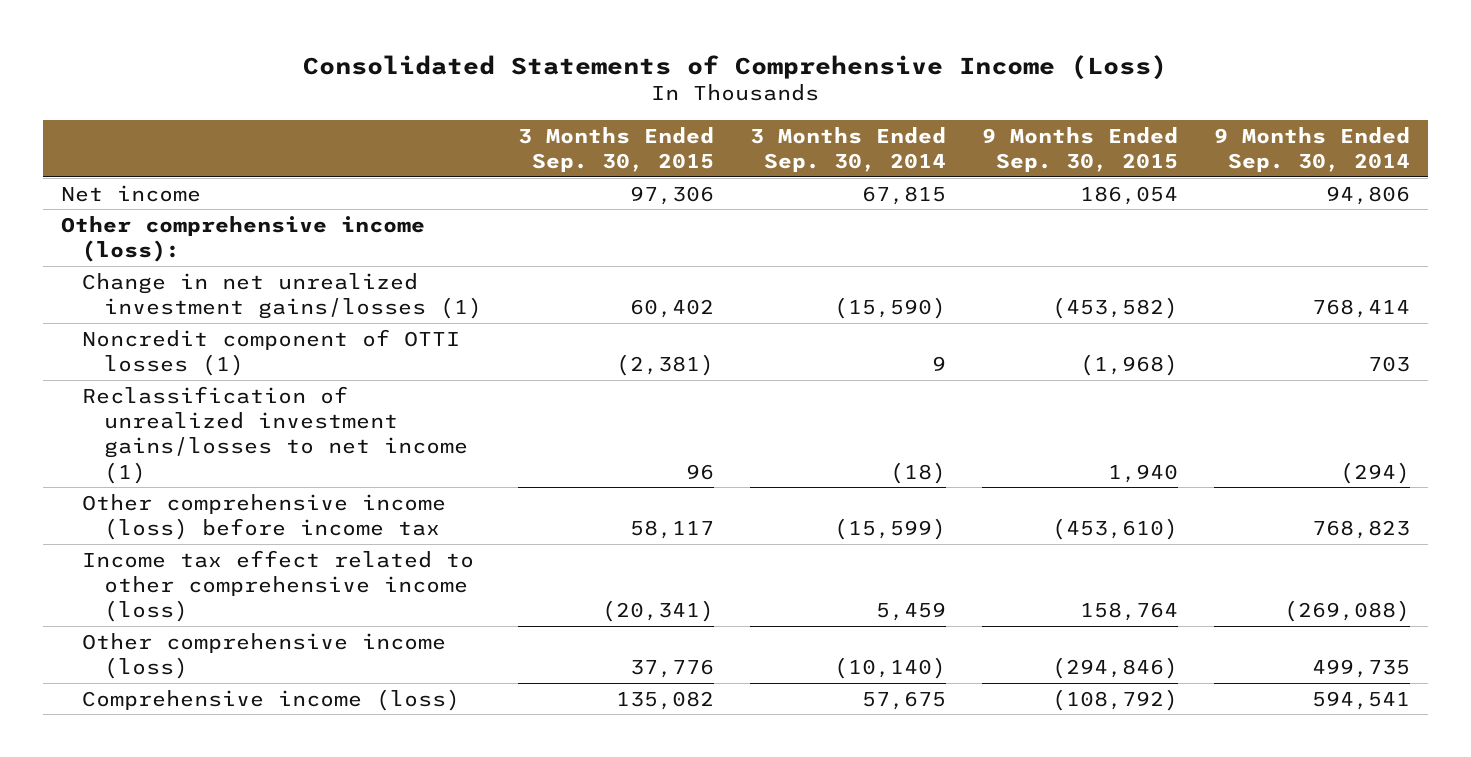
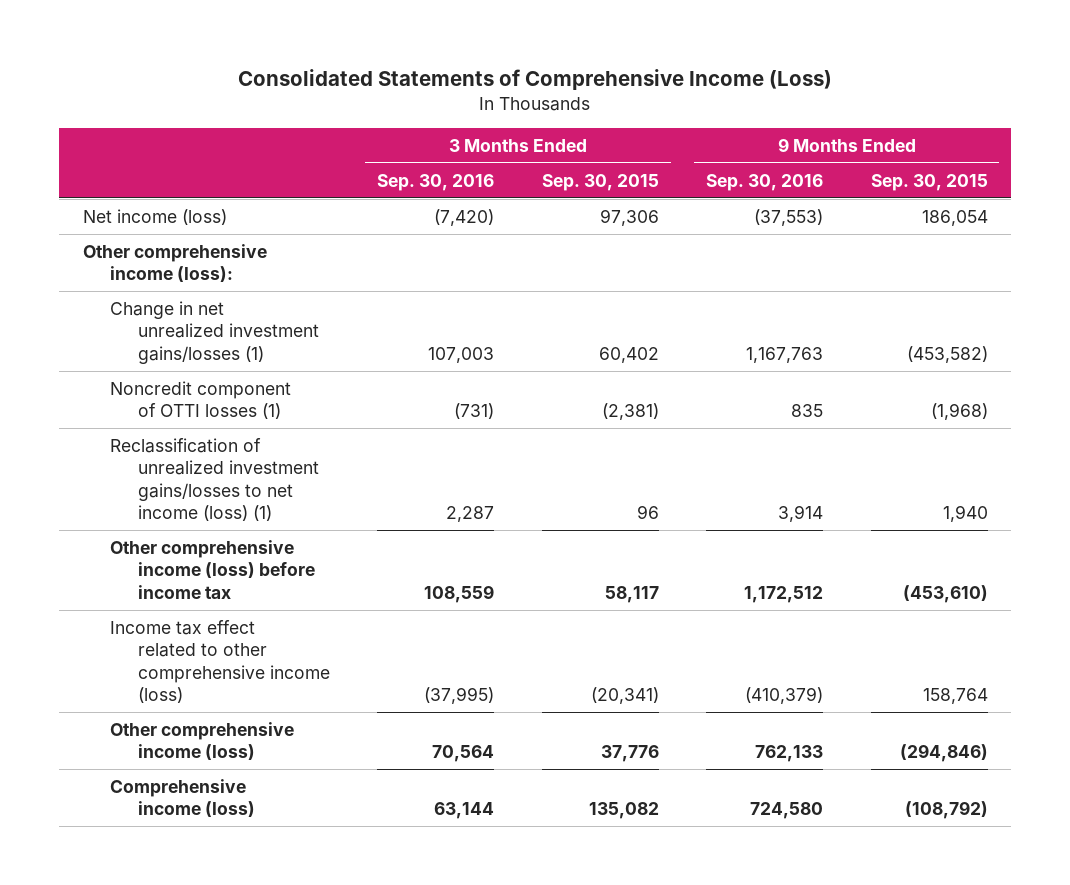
- | 3 Months Ended Sep. 30, 2015 | 3 Months Ended Sep. 30, 2014 | 9 Months Ended Sep. 30, 2015 | 9 Months Ended Sep. 30, 2014
+ | 3 Months Ended Sep. 30, 2016 | 3 Months Ended Sep. 30, 2015 | 9 Months Ended Sep. 30, 2016 | 9 Months Ended Sep. 30, 2015
- Net income | 97,306 | 67,815 | 186,054 | 94,806
+ Net income (loss) | (7,420) | 97,306 | (37,553) | 186,054
- Reclassification of unrealized investment gains/losses to net income (1) | 96 | (18) | 1,940 | (294)
+ Reclassification of unrealized investment gains/losses to net income (loss) (1) | 2,287 | 96 | 3,914 | 1,940

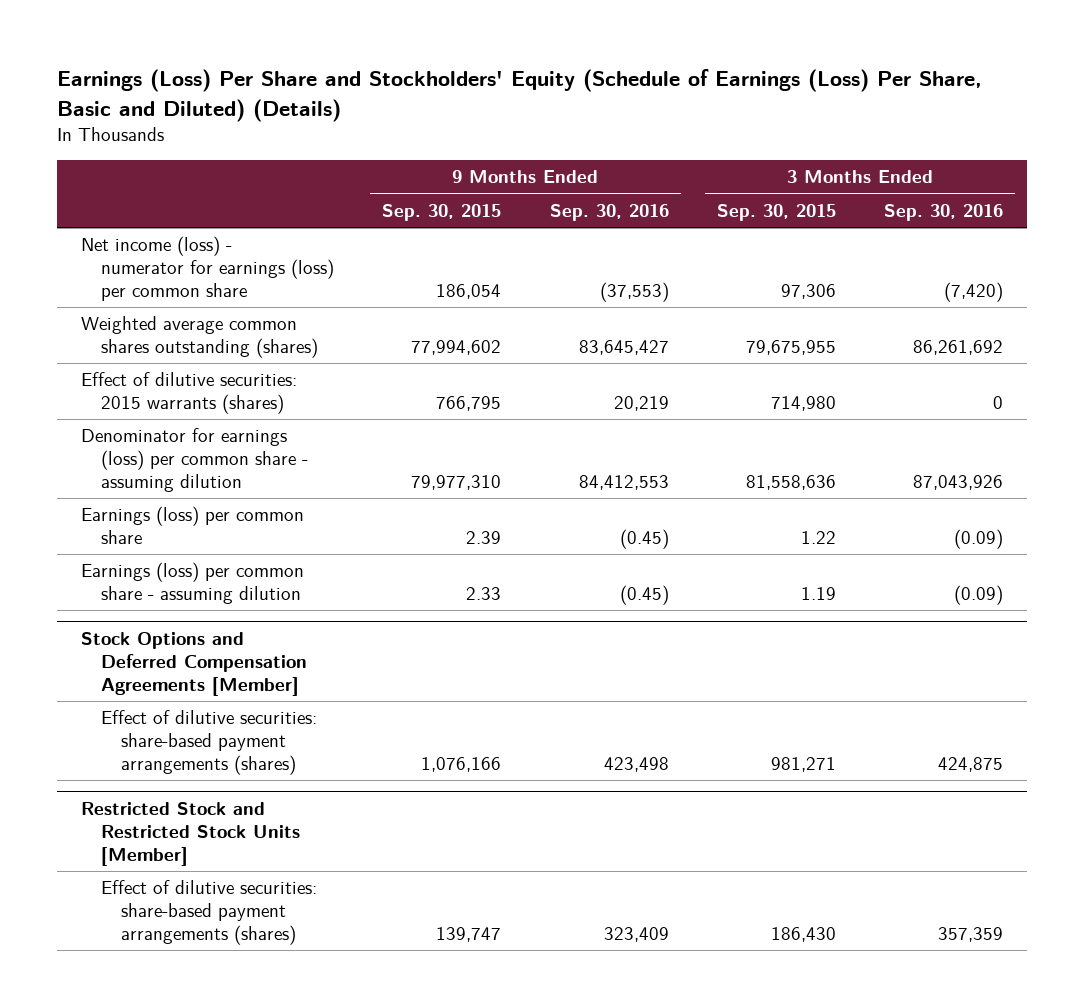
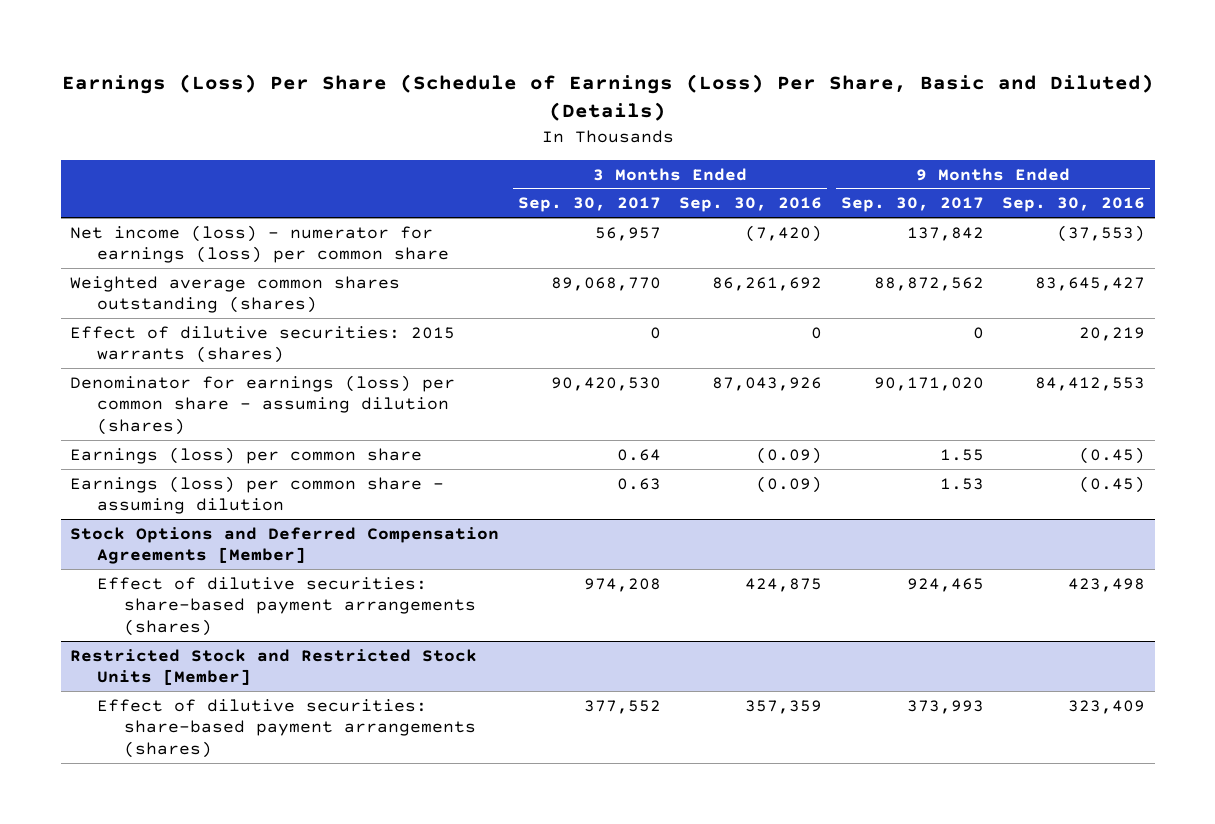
- Earnings (Loss) Per Share and Stockholders' Equity (Schedule of Earnings (Loss) Per Share, Basic and Diluted) (Details)
+ Earnings (Loss) Per Share (Schedule of Earnings (Loss) Per Share, Basic and Diluted) (Details)
- | 9 Months Ended Sep. 30, 2015 | 9 Months Ended Sep. 30, 2016 | 3 Months Ended Sep. 30, 2015 | 3 Months Ended Sep. 30, 2016
+ | 3 Months Ended Sep. 30, 2017 | 3 Months Ended Sep. 30, 2016 | 9 Months Ended Sep. 30, 2017 | 9 Months Ended Sep. 30, 2016
- Denominator for earnings (loss) per common share - assuming dilution | 79,977,310 | 84,412,553 | 81,558,636 | 87,043,926
+ Denominator for earnings (loss) per common share - assuming dilution (shares) | 90,420,530 | 87,043,926 | 90,171,020 | 84,412,553

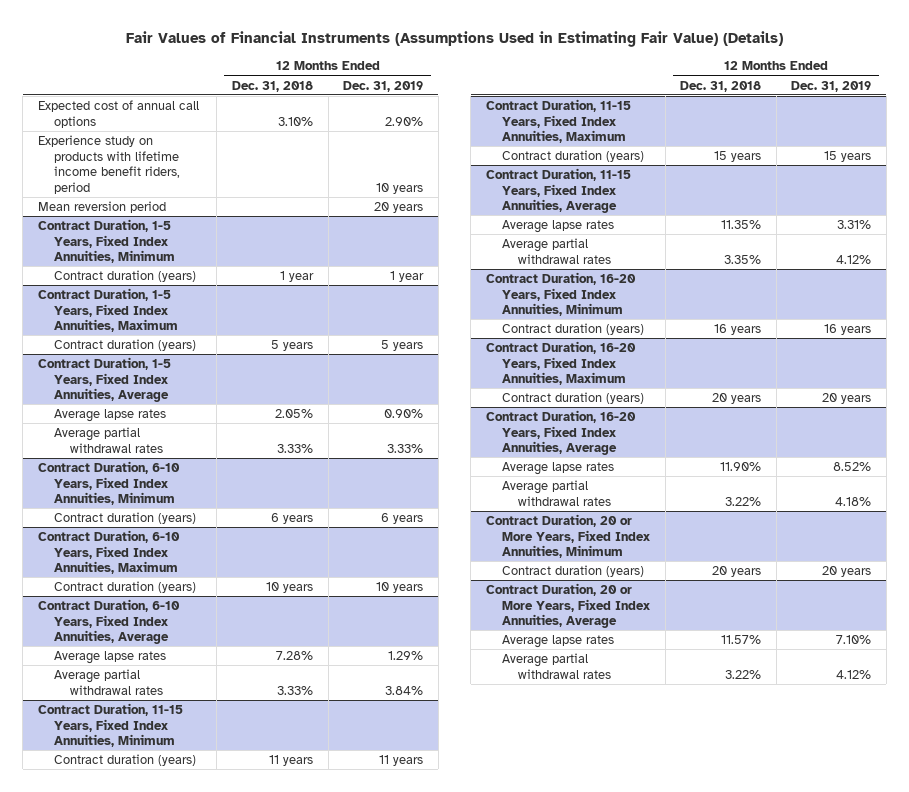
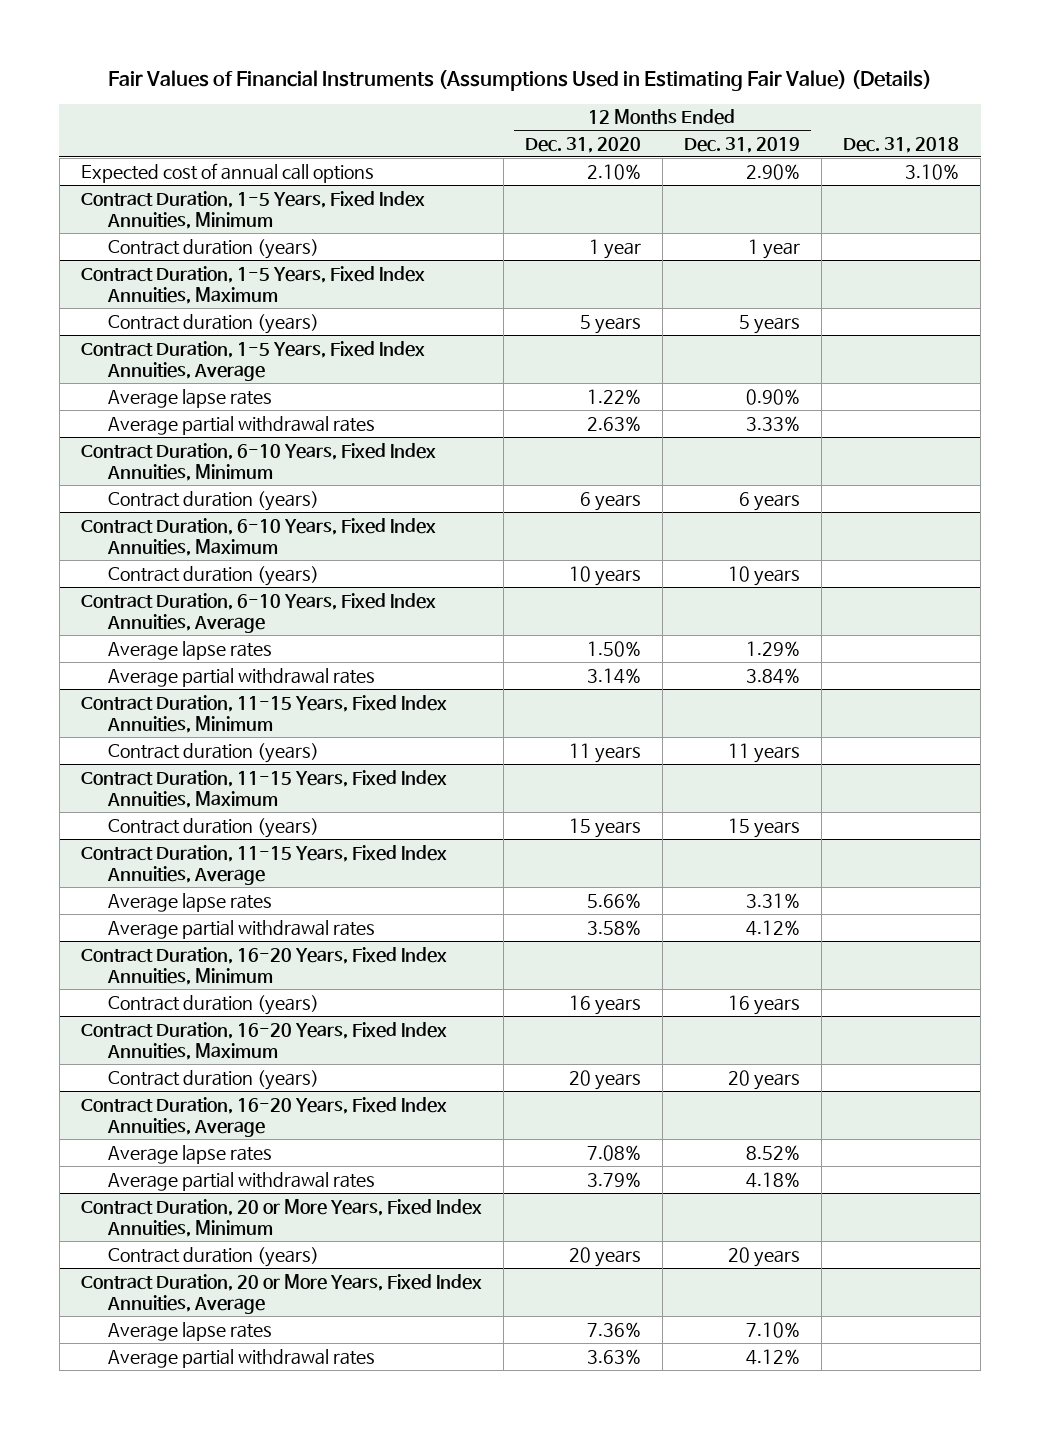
- | 12 Months Ended Dec. 31, 2018 | 12 Months Ended Dec. 31, 2019
+ | 12 Months Ended Dec. 31, 2020 | 12 Months Ended Dec. 31, 2019 | Dec. 31, 2018
- Experience study on products with lifetime income benefit riders, period | | 10 years
- Mean reversion period | | 20 years

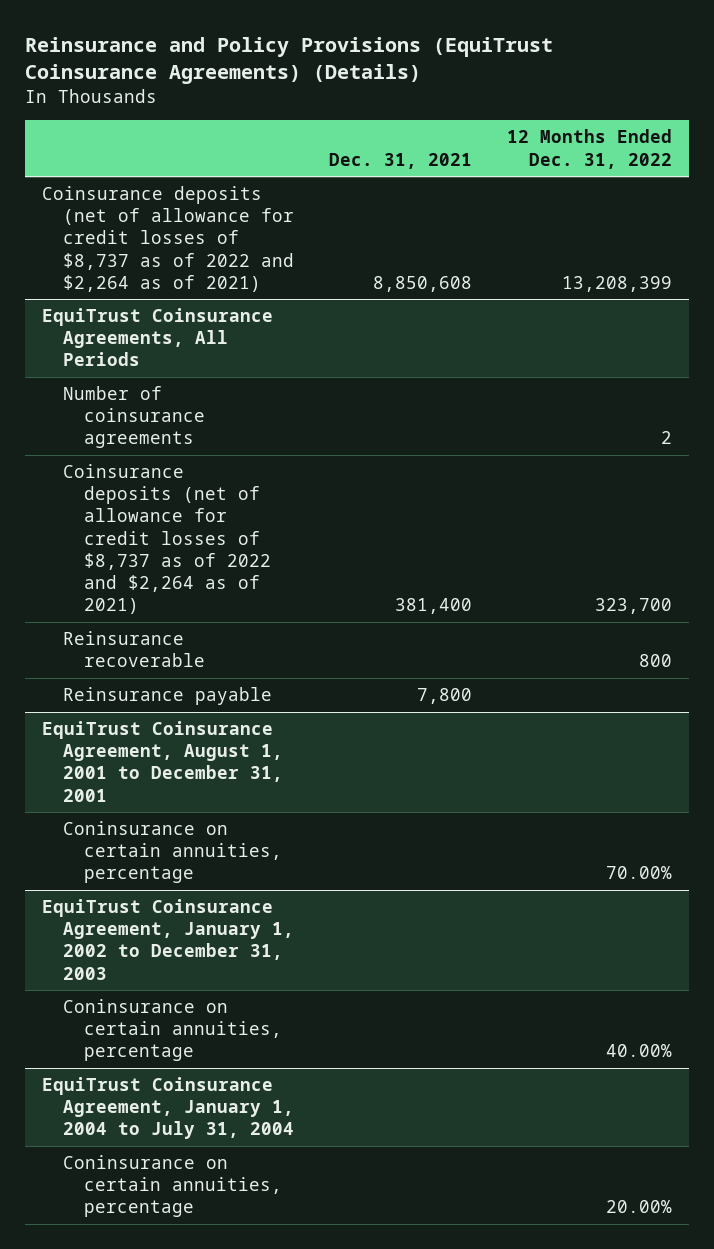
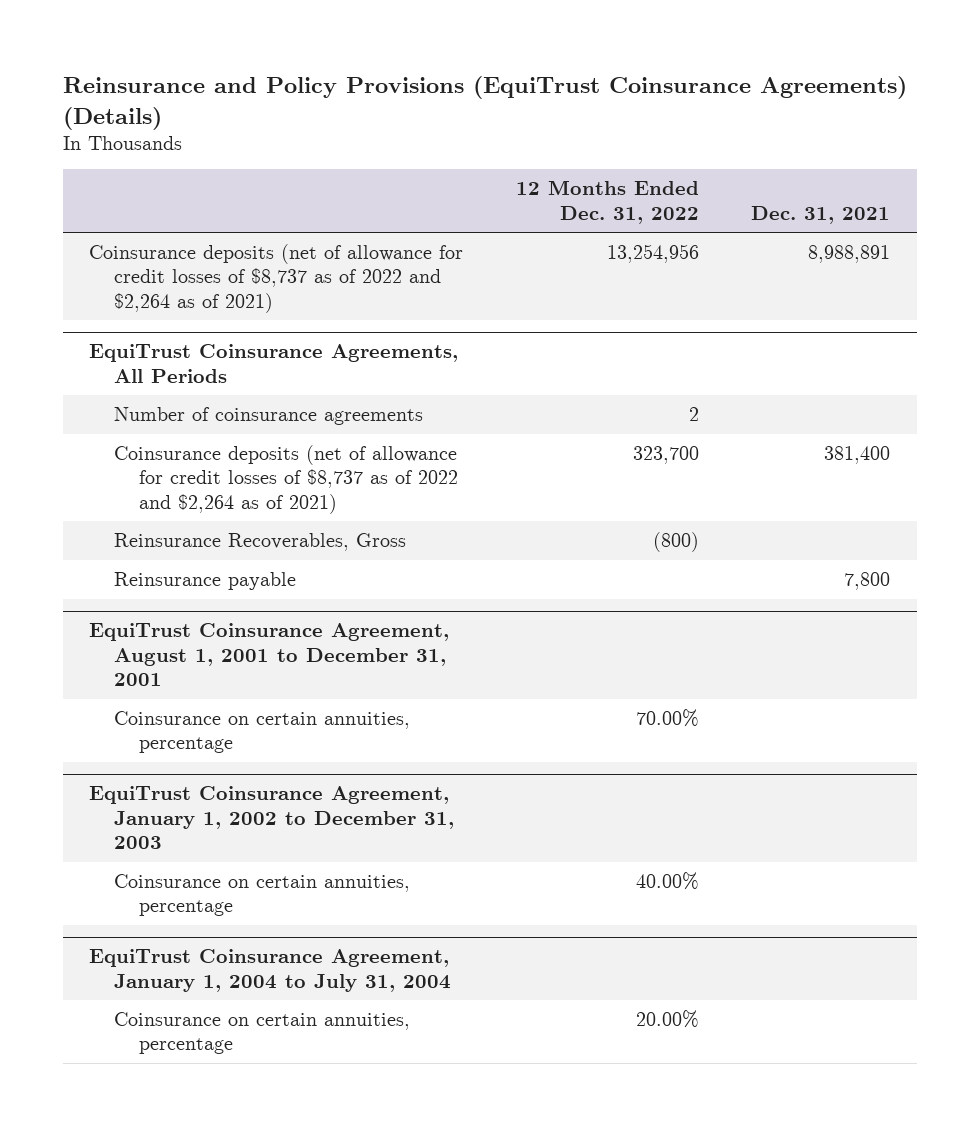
- | Dec. 31, 2021 | 12 Months Ended Dec. 31, 2022
+ | 12 Months Ended Dec. 31, 2022 | Dec. 31, 2021
- Coinsurance deposits (net of allowance for credit losses of $8,737 as of 2022 and $2,264 as of 2021) | 8,850,608 | 13,208,399
+ Coinsurance deposits (net of allowance for credit losses of $8,737 as of 2022 and $2,264 as of 2021) | 13,254,956 | 8,988,891
@ EquiTrust Coinsurance Agreements, All Periods
- Reinsurance recoverable | | 800
+ Reinsurance Recoverables, Gross | (800) |
@ EquiTrust Coinsurance Agreement, August 1, 2001 to December 31, 2001
- Coninsurance on certain annuities, percentage | | 70.00%
+ Coinsurance on certain annuities, percentage | 70.00% |
@ EquiTrust Coinsurance Agreement, January 1, 2002 to December 31, 2003
- Coninsurance on certain annuities, percentage | | 40.00%
+ Coinsurance on certain annuities, percentage | 40.00% |
@ EquiTrust Coinsurance Agreement, January 1, 2004 to July 31, 2004
- Coninsurance on certain annuities, percentage | | 20.00%
+ Coinsurance on certain annuities, percentage | 20.00% |

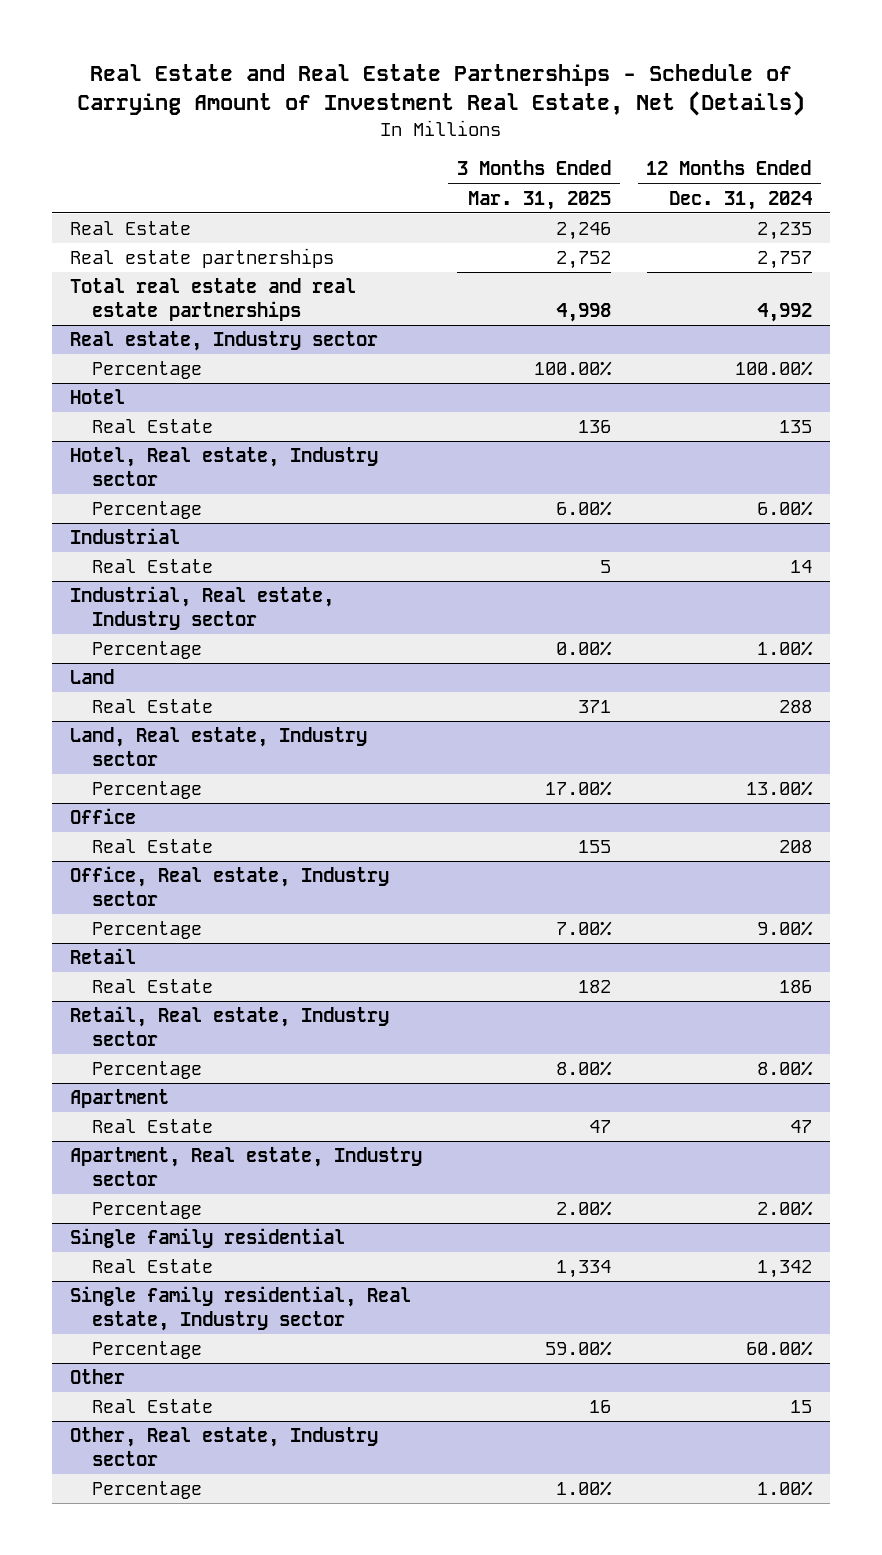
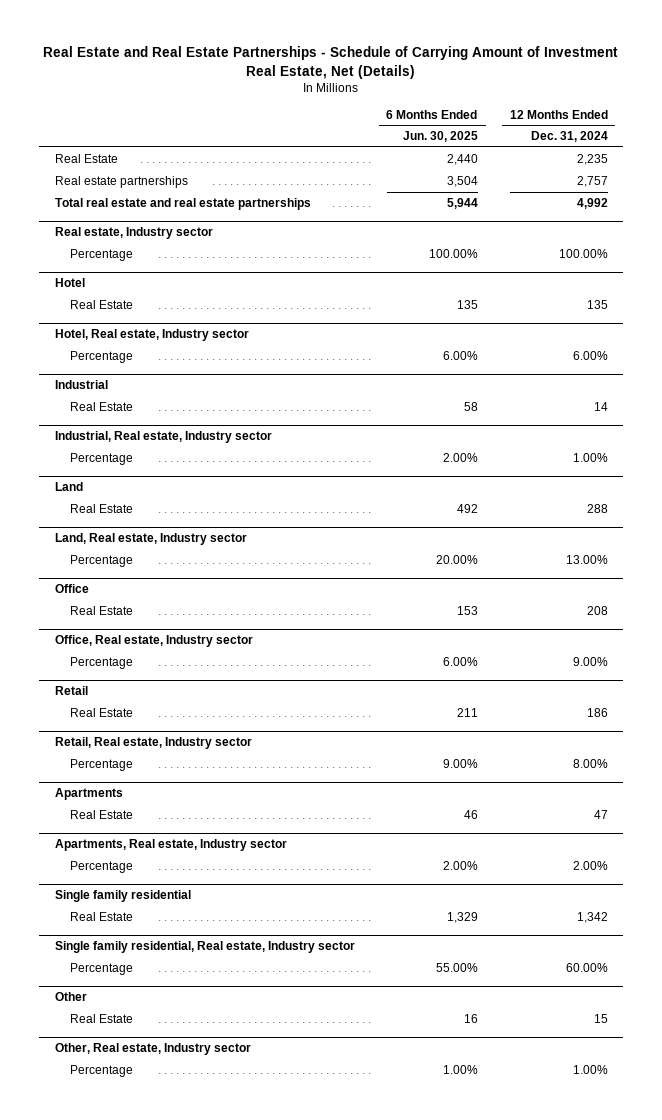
- | 3 Months Ended Mar. 31, 2025 | 12 Months Ended Dec. 31, 2024
+ | 6 Months Ended Jun. 30, 2025 | 12 Months Ended Dec. 31, 2024
- Apartment
+ Apartments
- Apartment, Real estate, Industry sector
+ Apartments, Real estate, Industry sector

